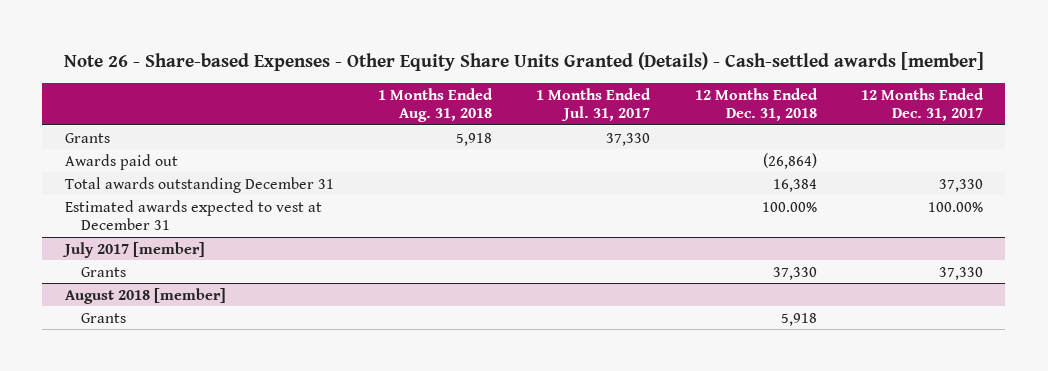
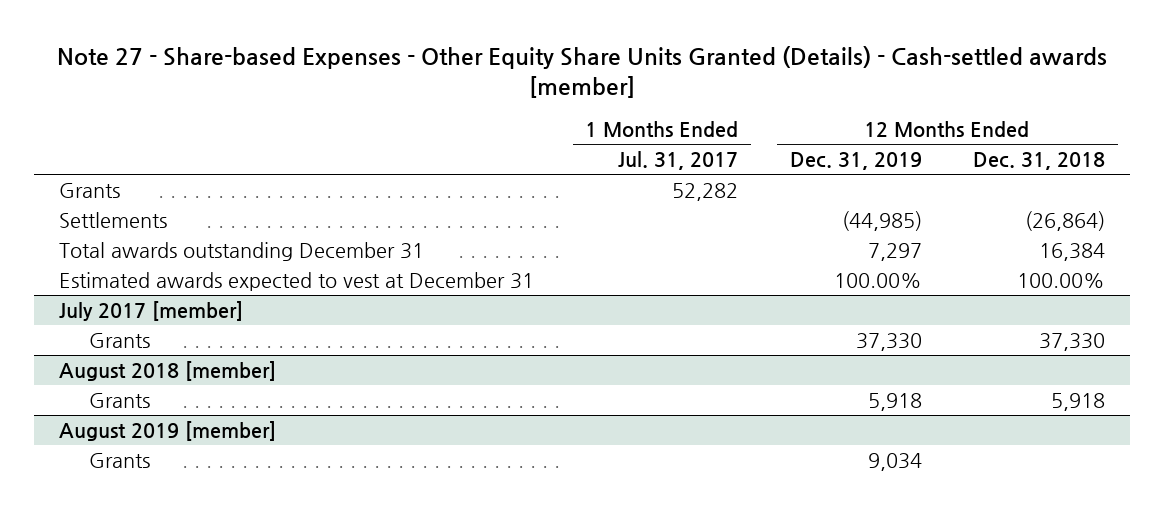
- Note 26 - Share-based Expenses - Other Equity Share Units Granted (Details) - Cash-settled awards [member]
+ Note 27 - Share-based Expenses - Other Equity Share Units Granted (Details) - Cash-settled awards [member]
- | 1 Months Ended Aug. 31, 2018 | 1 Months Ended Jul. 31, 2017 | 12 Months Ended Dec. 31, 2018 | 12 Months Ended Dec. 31, 2017
+ | 1 Months Ended Jul. 31, 2017 | 12 Months Ended Dec. 31, 2019 | 12 Months Ended Dec. 31, 2018
- Grants | 5,918 | 37,330 | |
- Awards paid out | | | (26,864) |
+ Grants | 52,282 | |
+ Settlements | | (44,985) | (26,864)
+ August 2019 [member]
+ Grants | | 9,034 |

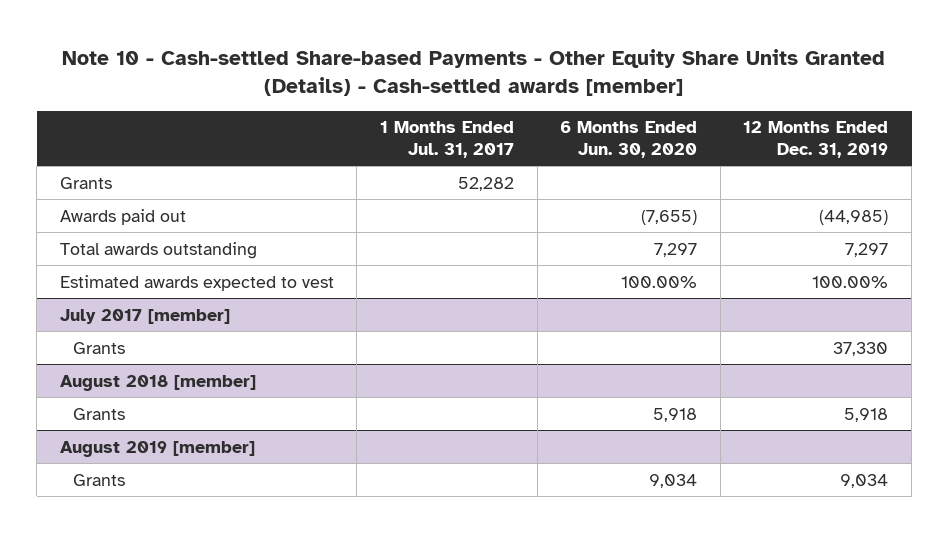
- Note 27 - Share-based Expenses - Other Equity Share Units Granted (Details) - Cash-settled awards [member]
+ Note 10 - Cash-settled Share-based Payments - Other Equity Share Units Granted (Details) - Cash-settled awards [member]
- | 1 Months Ended Jul. 31, 2017 | 12 Months Ended Dec. 31, 2019 | 12 Months Ended Dec. 31, 2018
+ | 1 Months Ended Jul. 31, 2017 | 6 Months Ended Jun. 30, 2020 | 12 Months Ended Dec. 31, 2019
- Settlements | | (44,985) | (26,864)
- Total awards outstanding December 31 | | 7,297 | 16,384
- Estimated awards expected to vest at December 31 | | 100.00% | 100.00%
+ Awards paid out | | (7,655) | (44,985)
+ Total awards outstanding | | 7,297 | 7,297
+ Estimated awards expected to vest | | 100.00% | 100.00%

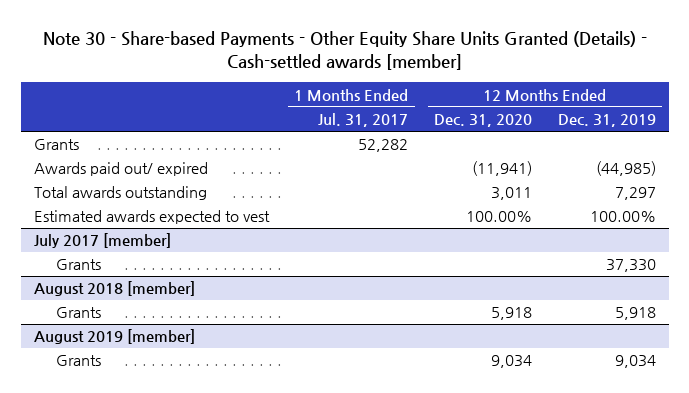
- Note 10 - Cash-settled Share-based Payments - Other Equity Share Units Granted (Details) - Cash-settled awards [member]
+ Note 30 - Share-based Payments - Other Equity Share Units Granted (Details) - Cash-settled awards [member]
- | 1 Months Ended Jul. 31, 2017 | 6 Months Ended Jun. 30, 2020 | 12 Months Ended Dec. 31, 2019
+ | 1 Months Ended Jul. 31, 2017 | 12 Months Ended Dec. 31, 2020 | 12 Months Ended Dec. 31, 2019
- Awards paid out | | (7,655) | (44,985)
+ Awards paid out/ expired | | (11,941) | (44,985)

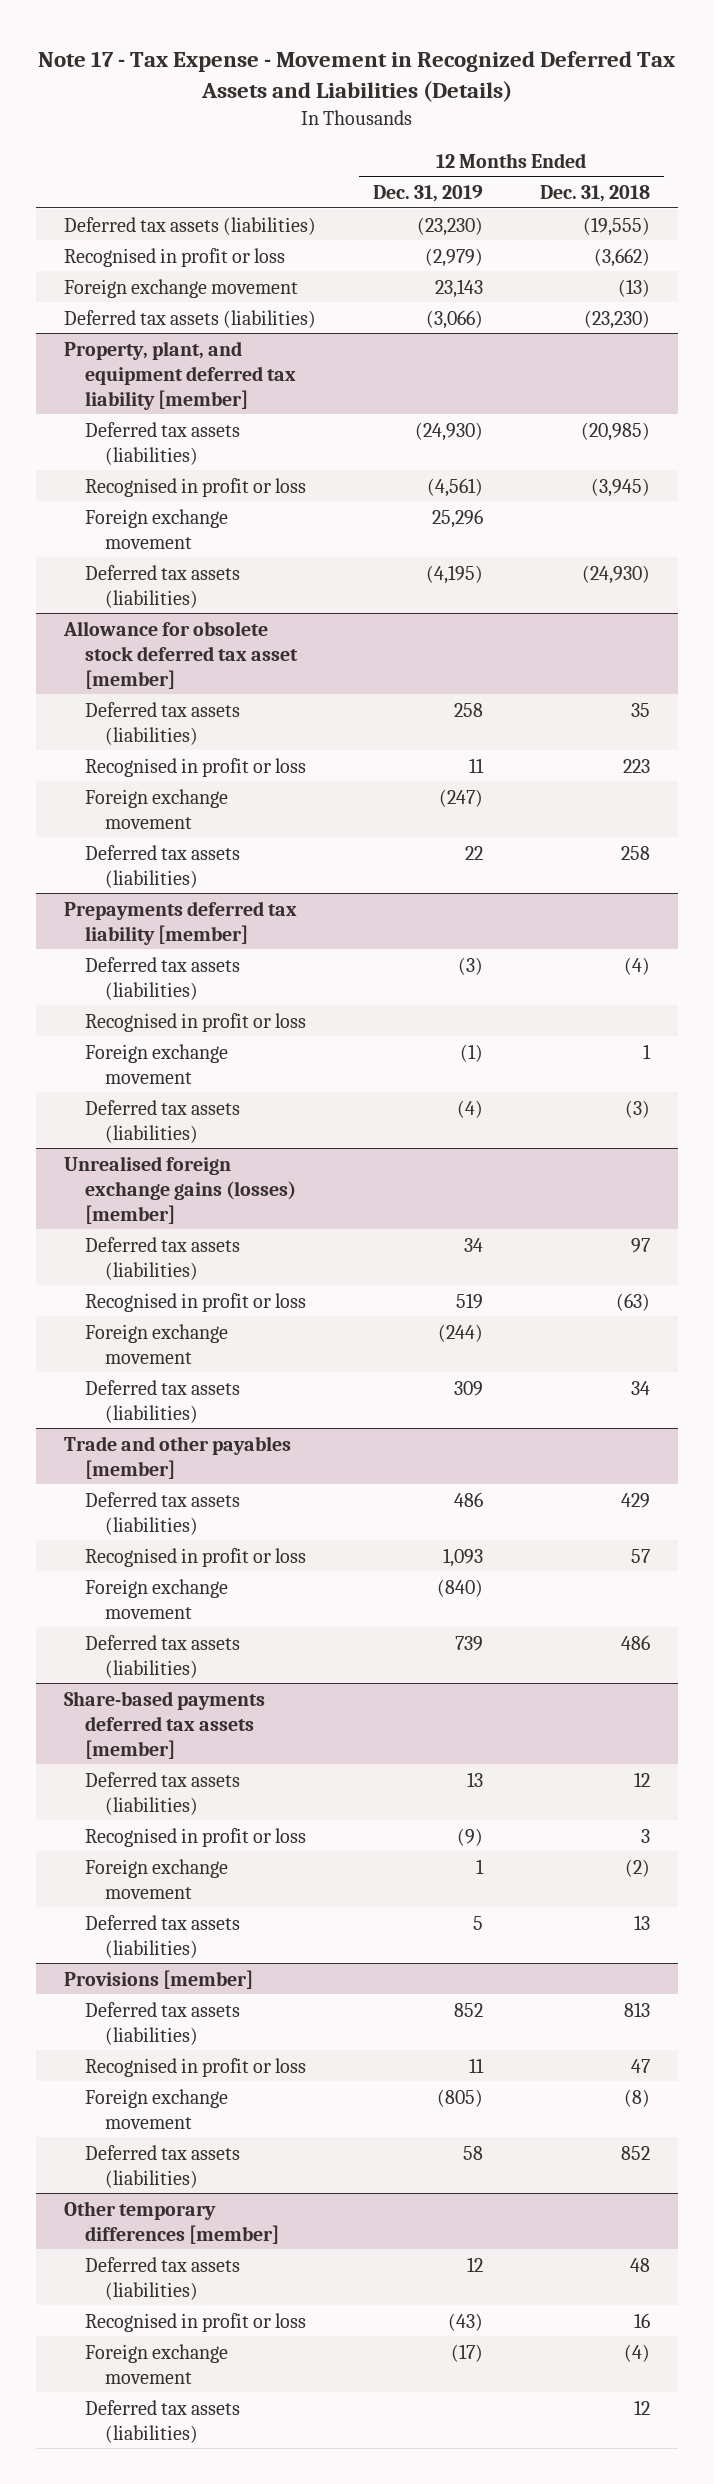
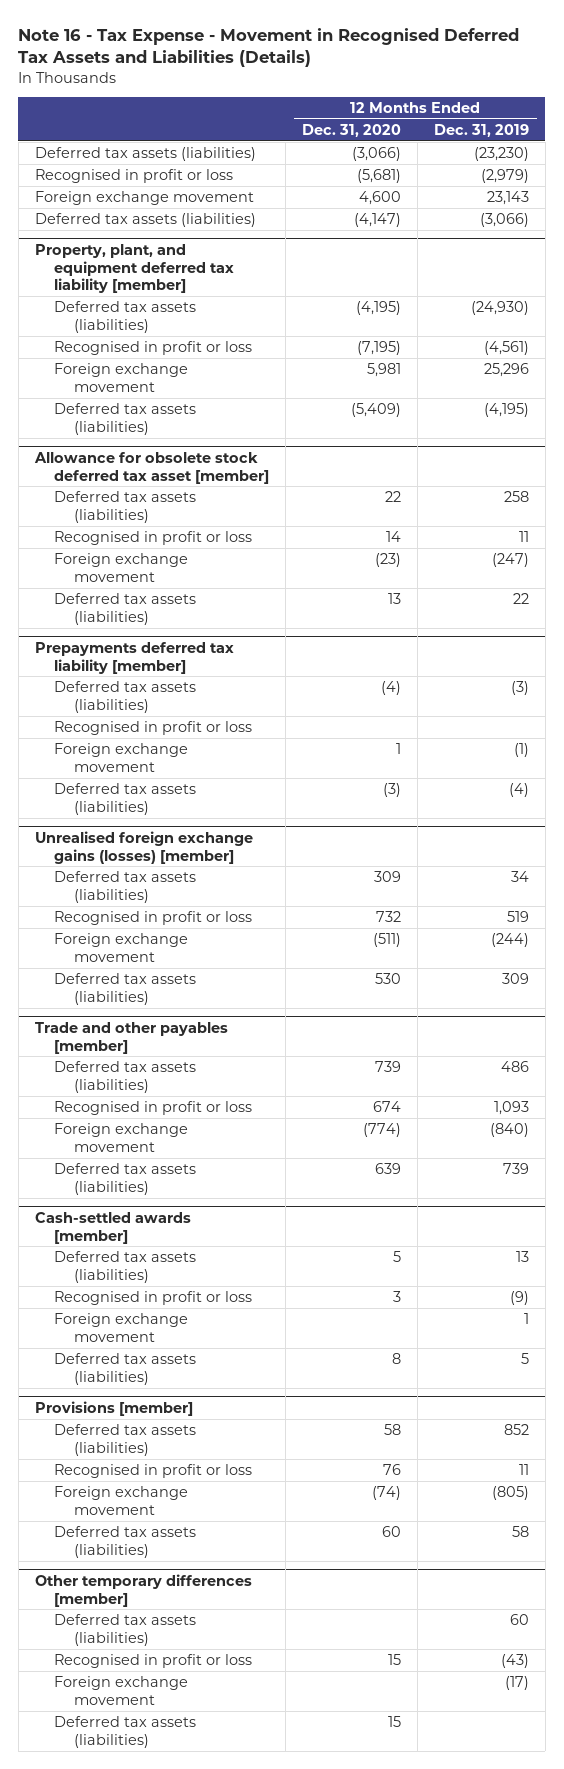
- Note 17 - Tax Expense - Movement in Recognized Deferred Tax Assets and Liabilities (Details)
+ Note 16 - Tax Expense - Movement in Recognised Deferred Tax Assets and Liabilities (Details)
- | 12 Months Ended Dec. 31, 2019 | 12 Months Ended Dec. 31, 2018
+ | 12 Months Ended Dec. 31, 2020 | 12 Months Ended Dec. 31, 2019
- Share-based payments deferred tax assets [member]
+ Cash-settled awards [member]
@ Other temporary differences [member]
- Deferred tax assets (liabilities) | 12 | 48
+ Deferred tax assets (liabilities) | | 60

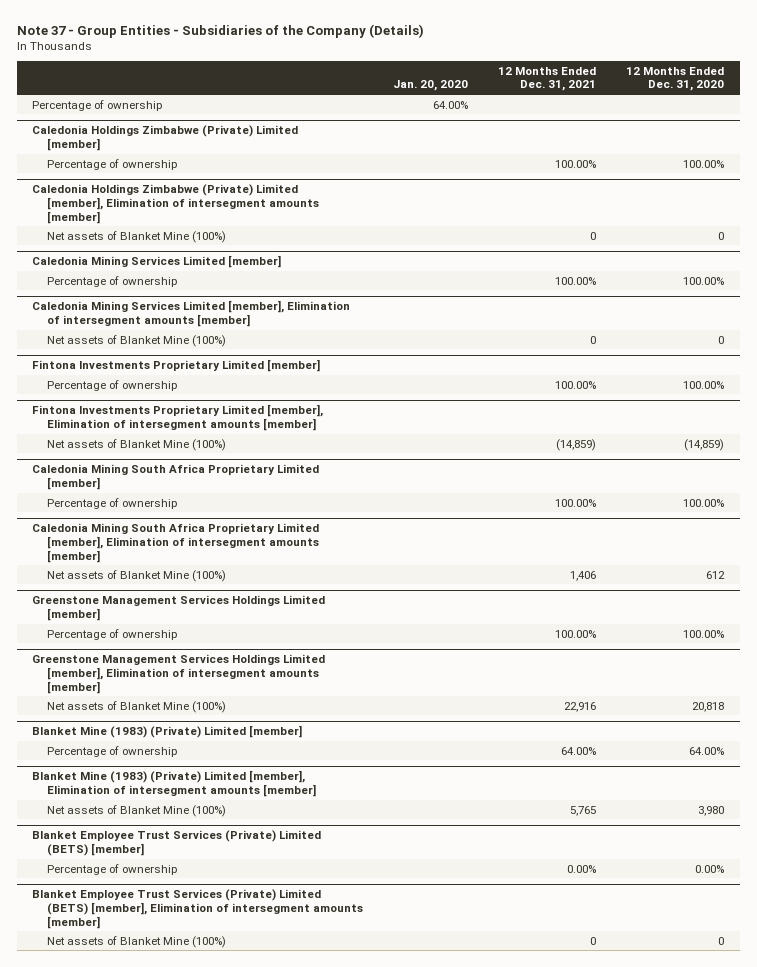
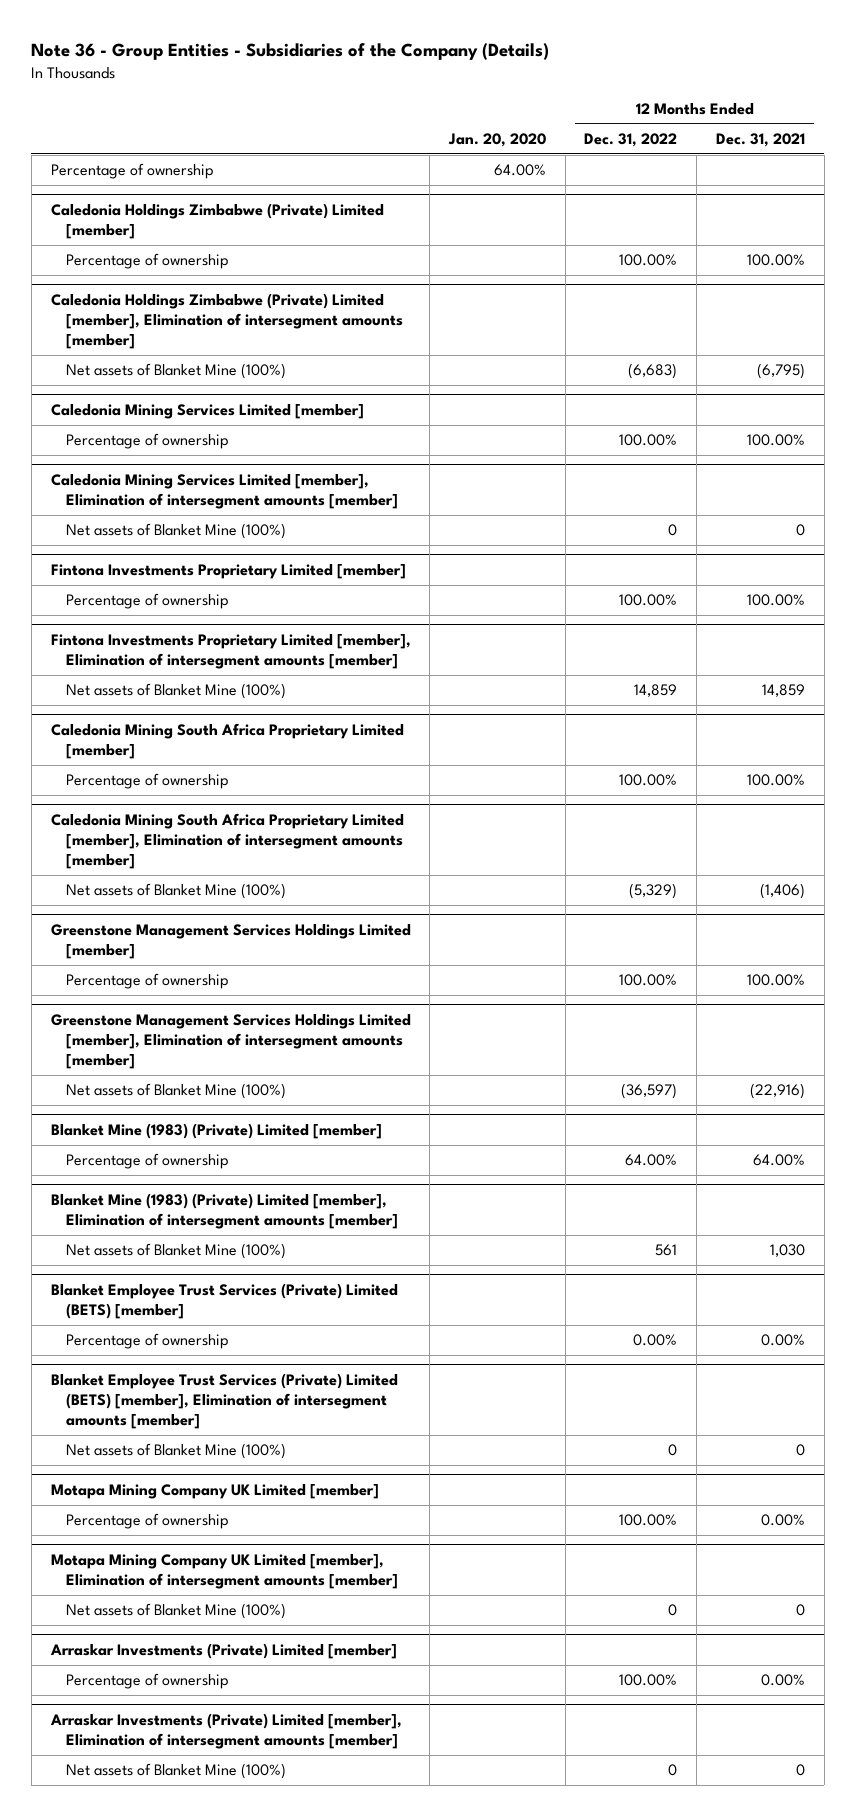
- Note 37 - Group Entities - Subsidiaries of the Company (Details)
+ Note 36 - Group Entities - Subsidiaries of the Company (Details)
- | Jan. 20, 2020 | 12 Months Ended Dec. 31, 2021 | 12 Months Ended Dec. 31, 2020
+ | Jan. 20, 2020 | 12 Months Ended Dec. 31, 2022 | 12 Months Ended Dec. 31, 2021
@ Caledonia Holdings Zimbabwe (Private) Limited [member], Elimination of intersegment amounts [member]
- Net assets of Blanket Mine (100%) | | 0 | 0
+ Net assets of Blanket Mine (100%) | | (6,683) | (6,795)
@ Fintona Investments Proprietary Limited [member], Elimination of intersegment amounts [member]
- Net assets of Blanket Mine (100%) | | (14,859) | (14,859)
+ Net assets of Blanket Mine (100%) | | 14,859 | 14,859
@ Caledonia Mining South Africa Proprietary Limited [member], Elimination of intersegment amounts [member]
- Net assets of Blanket Mine (100%) | | 1,406 | 612
+ Net assets of Blanket Mine (100%) | | (5,329) | (1,406)
@ Greenstone Management Services Holdings Limited [member], Elimination of intersegment amounts [member]
- Net assets of Blanket Mine (100%) | | 22,916 | 20,818
+ Net assets of Blanket Mine (100%) | | (36,597) | (22,916)
@ Blanket Mine (1983) (Private) Limited [member], Elimination of intersegment amounts [member]
- Net assets of Blanket Mine (100%) | | 5,765 | 3,980
+ Net assets of Blanket Mine (100%) | | 561 | 1,030
+ Motapa Mining Company UK Limited [member]
+ Percentage of ownership | | 100.00% | 0.00%
+ Motapa Mining Company UK Limited [member], Elimination of intersegment amounts [member]
+ Net assets of Blanket Mine (100%) | | 0 | 0
+ Arraskar Investments (Private) Limited [member]
+ Percentage of ownership | | 100.00% | 0.00%
+ Arraskar Investments (Private) Limited [member], Elimination of intersegment amounts [member]
+ Net assets of Blanket Mine (100%) | | 0 | 0

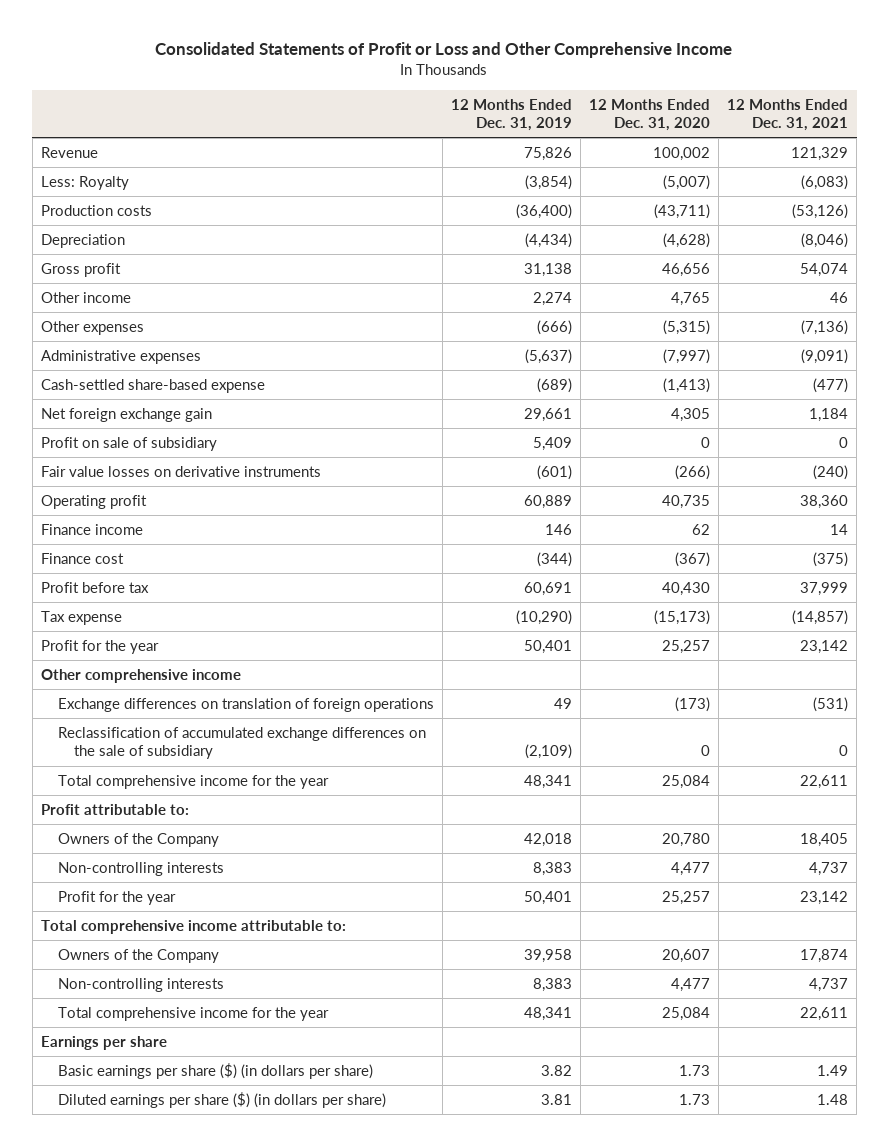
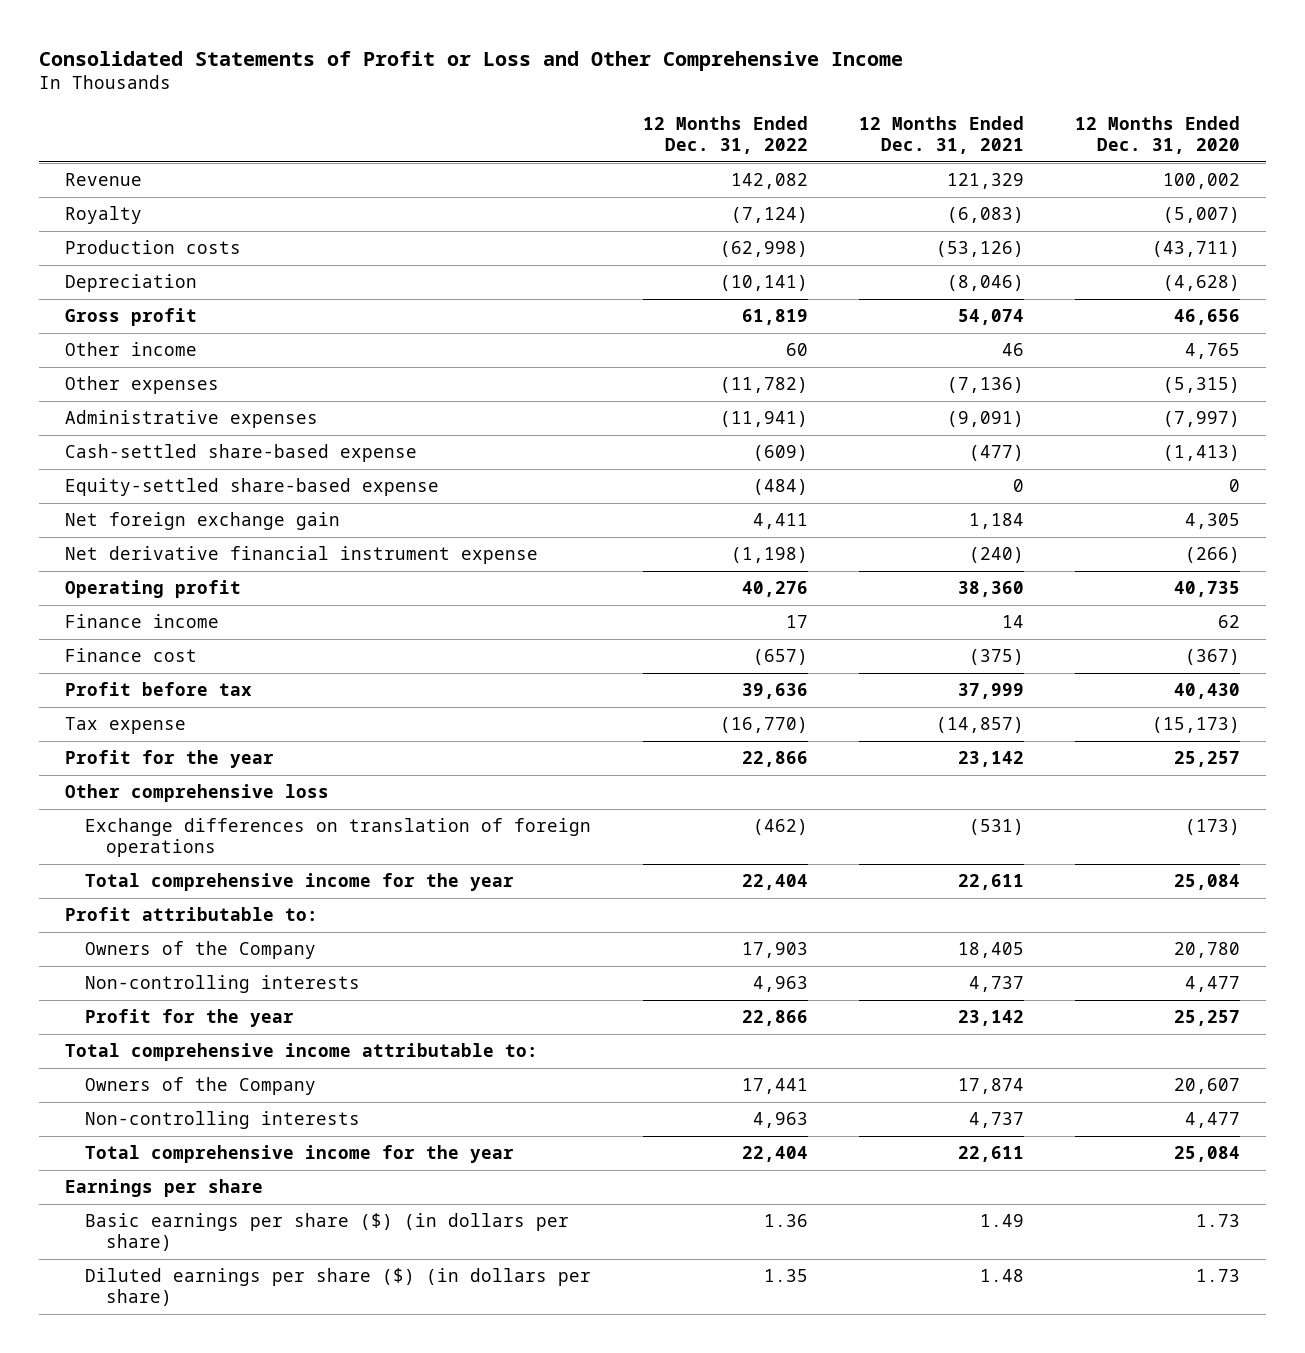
- | 12 Months Ended Dec. 31, 2019 | 12 Months Ended Dec. 31, 2020 | 12 Months Ended Dec. 31, 2021
+ | 12 Months Ended Dec. 31, 2022 | 12 Months Ended Dec. 31, 2021 | 12 Months Ended Dec. 31, 2020
- Less: Royalty | (3,854) | (5,007) | (6,083)
+ Royalty | (7,124) | (6,083) | (5,007)
+ Equity-settled share-based expense | (484) | 0 | 0
- Profit on sale of subsidiary | 5,409 | 0 | 0
- Fair value losses on derivative instruments | (601) | (266) | (240)
+ Net derivative financial instrument expense | (1,198) | (240) | (266)
- Other comprehensive income
+ Other comprehensive loss
- Reclassification of accumulated exchange differences on the sale of subsidiary | (2,109) | 0 | 0

